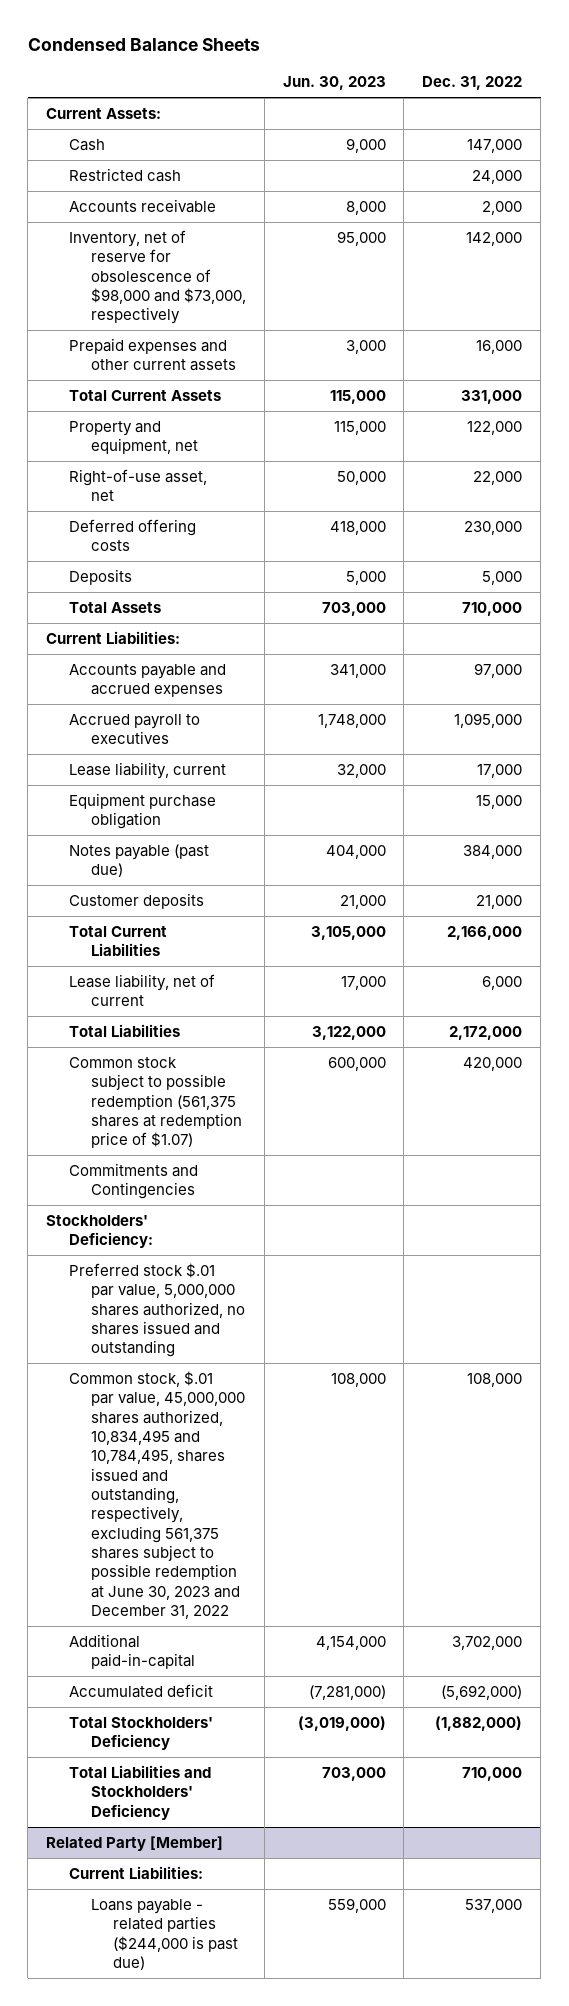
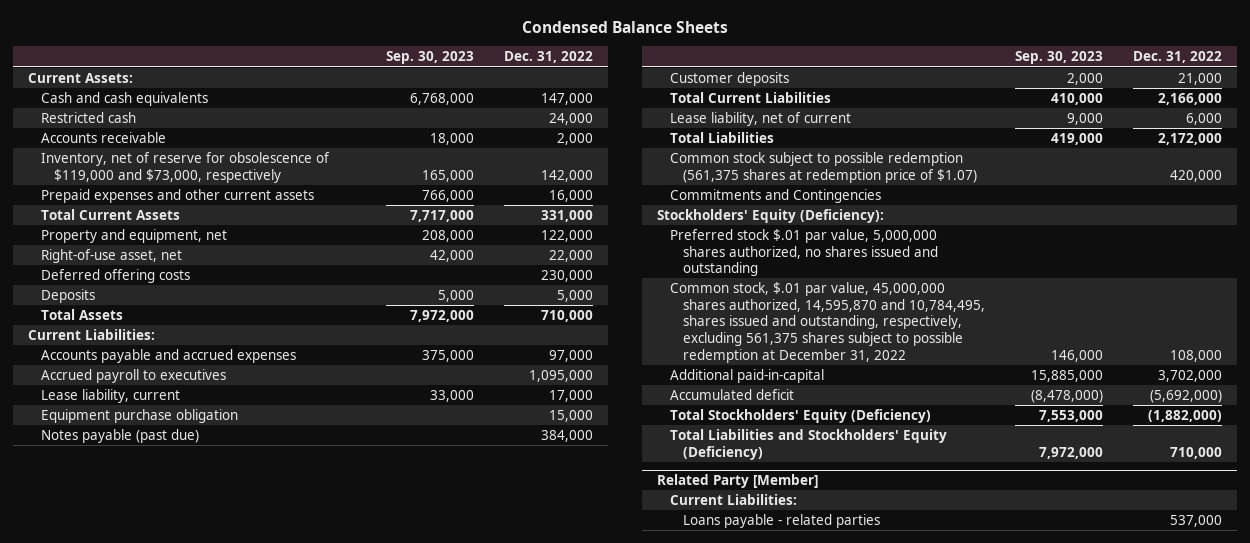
- | Jun. 30, 2023 | Dec. 31, 2022
+ | Sep. 30, 2023 | Dec. 31, 2022
- Cash | 9,000 | 147,000
+ Cash and cash equivalents | 6,768,000 | 147,000
- Inventory, net of reserve for obsolescence of $98,000 and $73,000, respectively | 95,000 | 142,000
+ Inventory, net of reserve for obsolescence of $119,000 and $73,000, respectively | 165,000 | 142,000
- Stockholders' Deficiency:
+ Stockholders' Equity (Deficiency):
- Common stock, $.01 par value, 45,000,000 shares authorized, 10,834,495 and 10,784,495, shares issued and outstanding, respectively, excluding 561,375 shares subject to possible redemption at June 30, 2023 and December 31, 2022 | 108,000 | 108,000
+ Common stock, $.01 par value, 45,000,000 shares authorized, 14,595,870 and 10,784,495, shares issued and outstanding, respectively, excluding 561,375 shares subject to possible redemption at December 31, 2022 | 146,000 | 108,000
- Total Stockholders' Deficiency | (3,019,000) | (1,882,000)
- Total Liabilities and Stockholders' Deficiency | 703,000 | 710,000
+ Total Stockholders' Equity (Deficiency) | 7,553,000 | (1,882,000)
+ Total Liabilities and Stockholders' Equity (Deficiency) | 7,972,000 | 710,000
@ Related Party [Member]
- Loans payable - related parties ($244,000 is past due) | 559,000 | 537,000
+ Loans payable - related parties | | 537,000

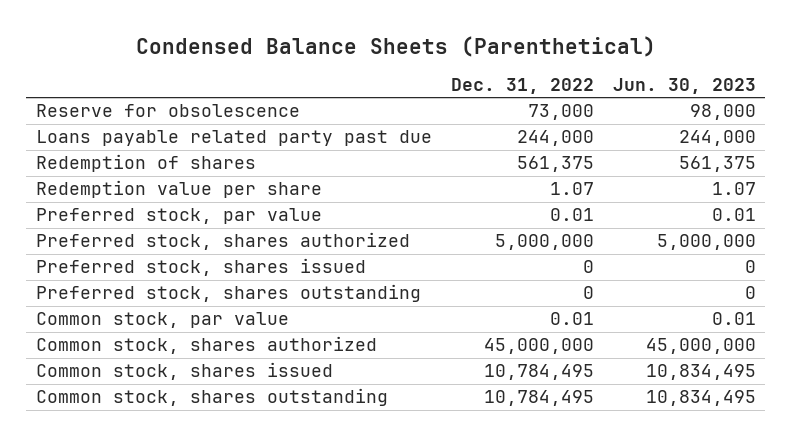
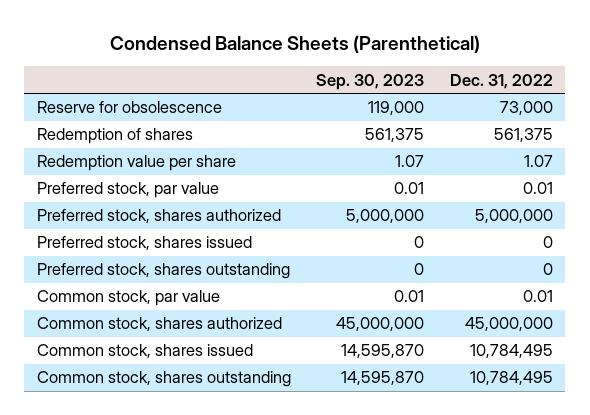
- | Dec. 31, 2022 | Jun. 30, 2023
+ | Sep. 30, 2023 | Dec. 31, 2022
- Loans payable related party past due | 244,000 | 244,000

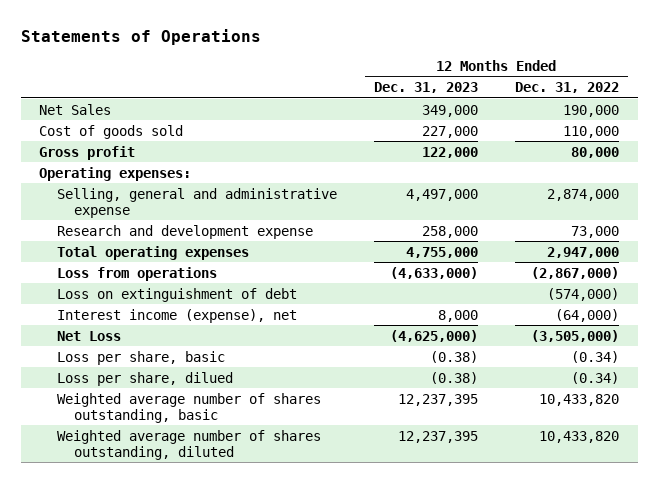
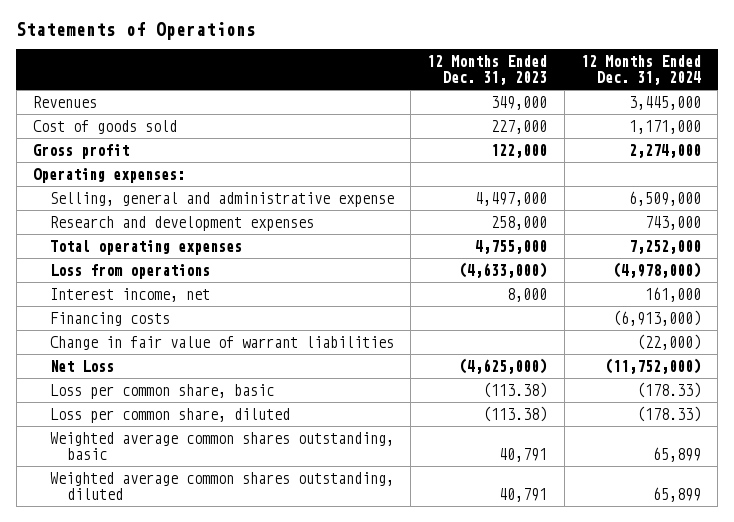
- | 12 Months Ended Dec. 31, 2023 | 12 Months Ended Dec. 31, 2022
+ | 12 Months Ended Dec. 31, 2023 | 12 Months Ended Dec. 31, 2024
- Net Sales | 349,000 | 190,000
+ Revenues | 349,000 | 3,445,000
- Research and development expense | 258,000 | 73,000
+ Research and development expenses | 258,000 | 743,000
- Loss on extinguishment of debt | | (574,000)
- Interest income (expense), net | 8,000 | (64,000)
+ Interest income, net | 8,000 | 161,000
+ Financing costs | | (6,913,000)
+ Change in fair value of warrant liabilities | | (22,000)
- Loss per share, basic | (0.38) | (0.34)
- Loss per share, dilued | (0.38) | (0.34)
- Weighted average number of shares outstanding, basic | 12,237,395 | 10,433,820
- Weighted average number of shares outstanding, diluted | 12,237,395 | 10,433,820
+ Loss per common share, basic | (113.38) | (178.33)
+ Loss per common share, diluted | (113.38) | (178.33)
+ Weighted average common shares outstanding, basic | 40,791 | 65,899
+ Weighted average common shares outstanding, diluted | 40,791 | 65,899

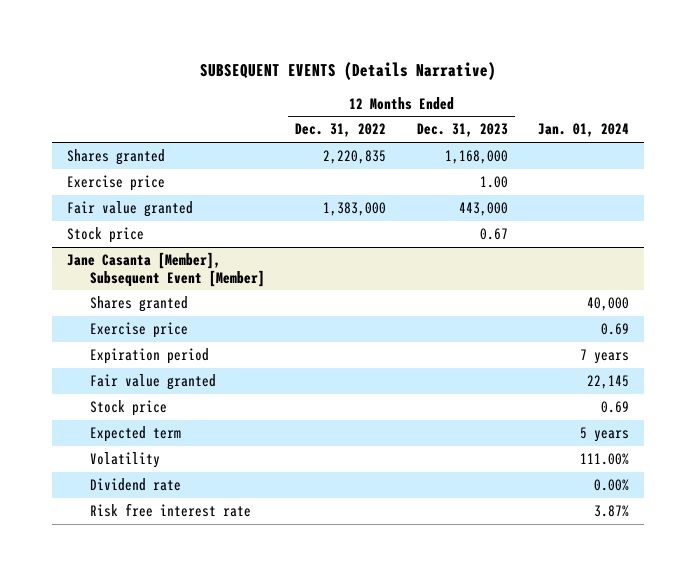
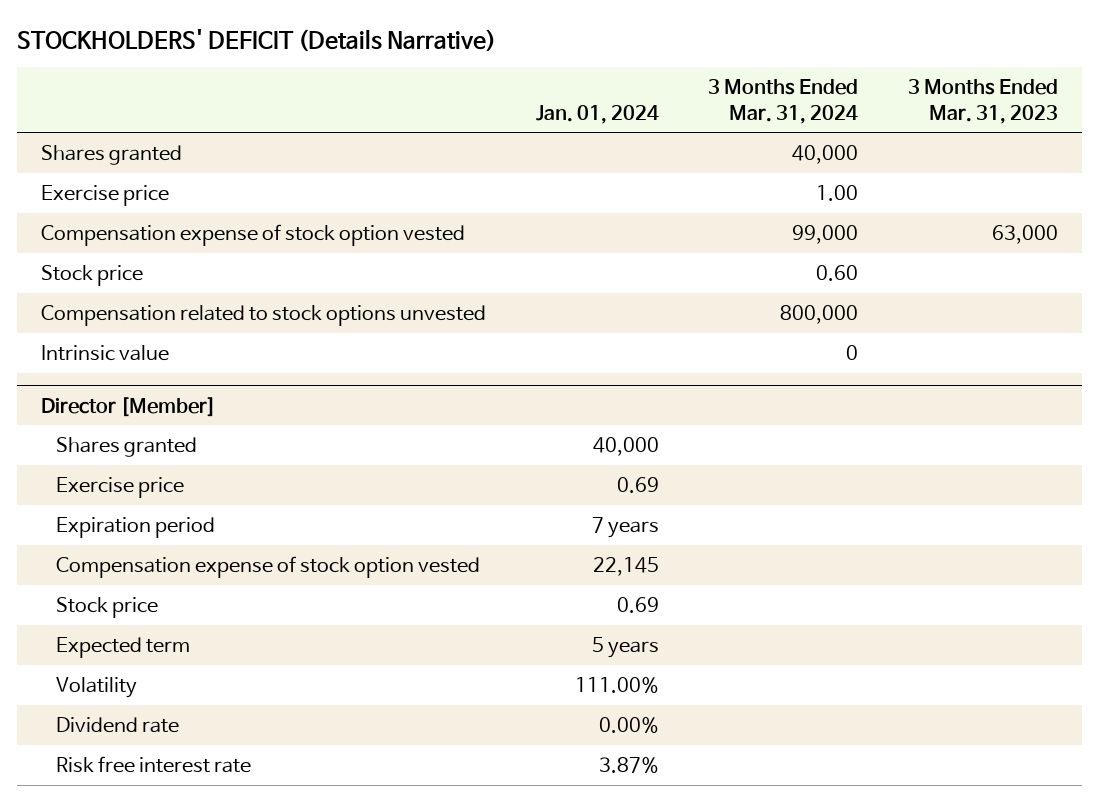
- SUBSEQUENT EVENTS (Details Narrative)
+ STOCKHOLDERS' DEFICIT (Details Narrative)
- | 12 Months Ended Dec. 31, 2022 | 12 Months Ended Dec. 31, 2023 | Jan. 01, 2024
+ | Jan. 01, 2024 | 3 Months Ended Mar. 31, 2024 | 3 Months Ended Mar. 31, 2023
- Fair value granted | 1,383,000 | 443,000 |
+ Compensation expense of stock option vested | | 99,000 | 63,000
- Jane Casanta [Member], Subsequent Event [Member]
+ Compensation related to stock options unvested | | 800,000 |
+ Intrinsic value | | 0 |
+ Director [Member]
- Fair value granted | | | 22,145
+ Compensation expense of stock option vested | 22,145 | |

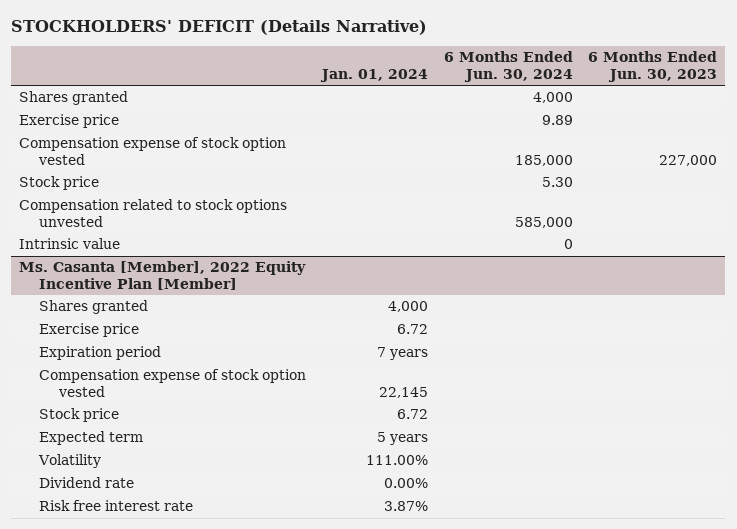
- | Jan. 01, 2024 | 3 Months Ended Mar. 31, 2024 | 3 Months Ended Mar. 31, 2023
+ | Jan. 01, 2024 | 6 Months Ended Jun. 30, 2024 | 6 Months Ended Jun. 30, 2023
- Director [Member]
- Shares granted | 40,000 | |
- Exercise price | 0.69 | |
+ Ms. Casanta [Member], 2022 Equity Incentive Plan [Member]
+ Shares granted | 4,000 | |
+ Exercise price | 6.72 | |
- Stock price | 0.69 | |
+ Stock price | 6.72 | |

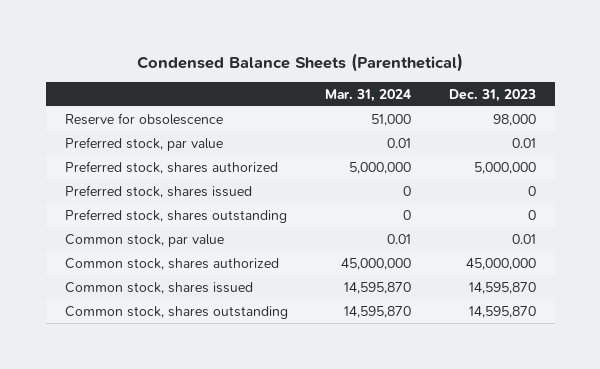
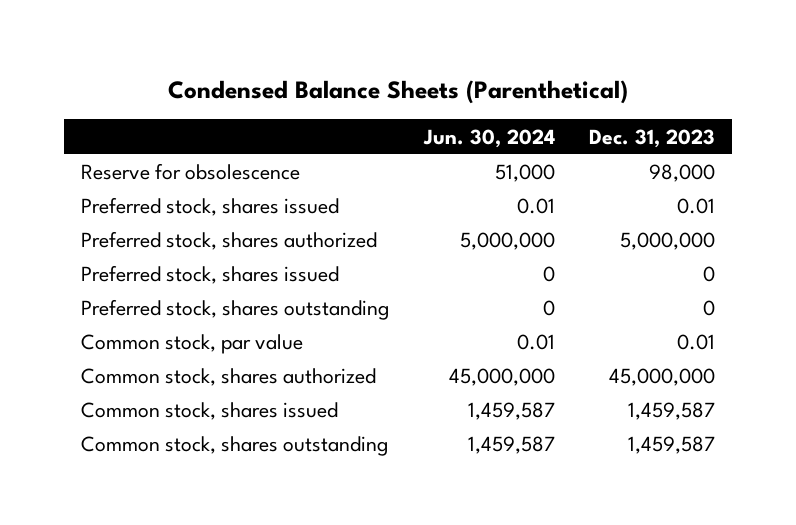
- | Mar. 31, 2024 | Dec. 31, 2023
+ | Jun. 30, 2024 | Dec. 31, 2023
- Preferred stock, par value | 0.01 | 0.01
+ Preferred stock, shares issued | 0.01 | 0.01
- Common stock, shares issued | 14,595,870 | 14,595,870
- Common stock, shares outstanding | 14,595,870 | 14,595,870
+ Common stock, shares issued | 1,459,587 | 1,459,587
+ Common stock, shares outstanding | 1,459,587 | 1,459,587

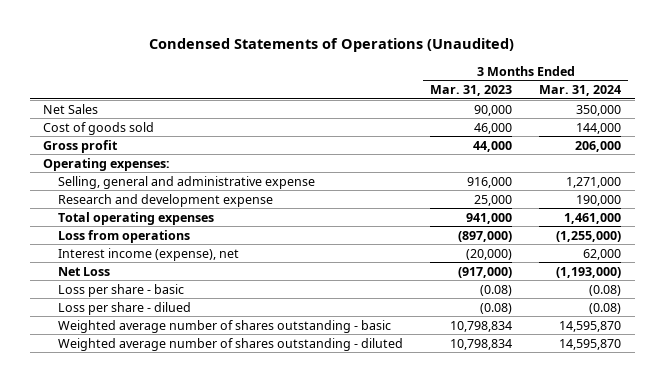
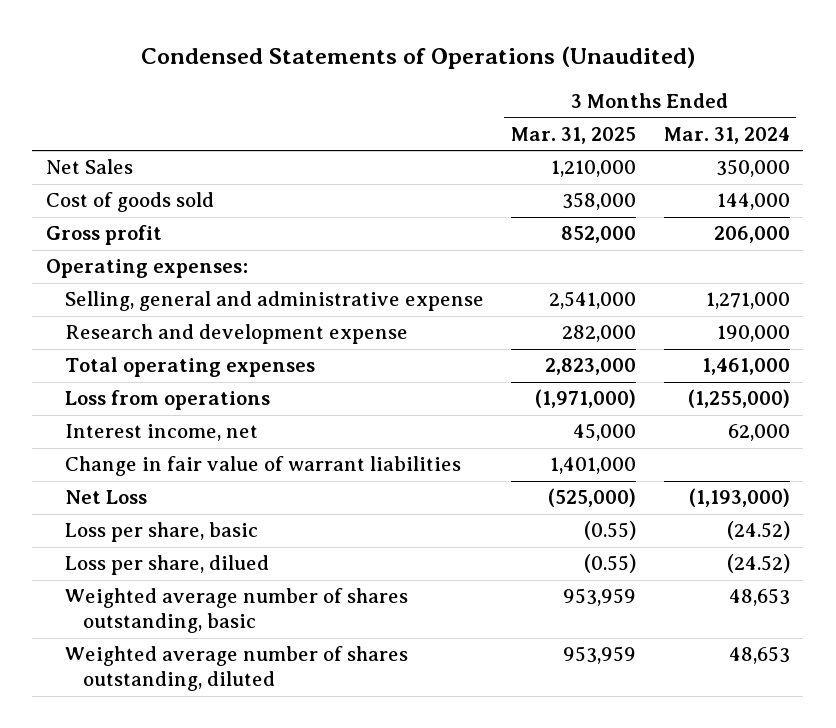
- | 3 Months Ended Mar. 31, 2023 | 3 Months Ended Mar. 31, 2024
+ | 3 Months Ended Mar. 31, 2025 | 3 Months Ended Mar. 31, 2024
- Interest income (expense), net | (20,000) | 62,000
+ Interest income, net | 45,000 | 62,000
+ Change in fair value of warrant liabilities | 1,401,000 |
- Loss per share - basic | (0.08) | (0.08)
- Loss per share - dilued | (0.08) | (0.08)
- Weighted average number of shares outstanding - basic | 10,798,834 | 14,595,870
- Weighted average number of shares outstanding - diluted | 10,798,834 | 14,595,870
+ Loss per share, basic | (0.55) | (24.52)
+ Loss per share, dilued | (0.55) | (24.52)
+ Weighted average number of shares outstanding, basic | 953,959 | 48,653
+ Weighted average number of shares outstanding, diluted | 953,959 | 48,653

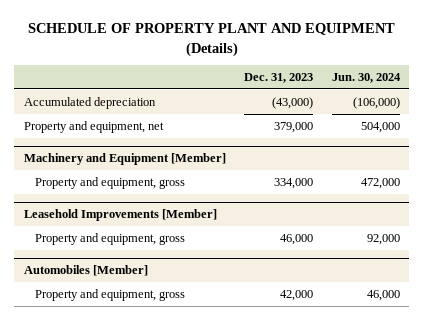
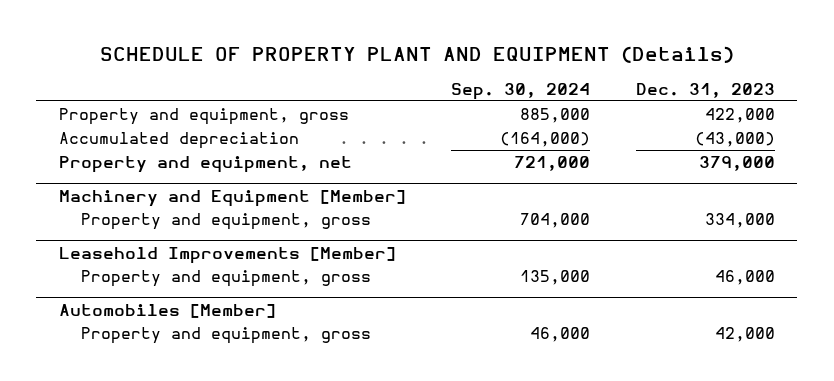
- | Dec. 31, 2023 | Jun. 30, 2024
+ | Sep. 30, 2024 | Dec. 31, 2023
+ Property and equipment, gross | 885,000 | 422,000

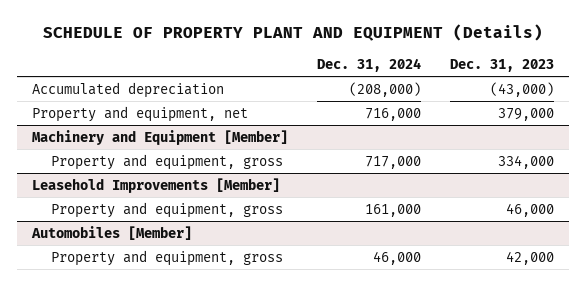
- | Sep. 30, 2024 | Dec. 31, 2023
+ | Dec. 31, 2024 | Dec. 31, 2023
- Property and equipment, gross | 885,000 | 422,000

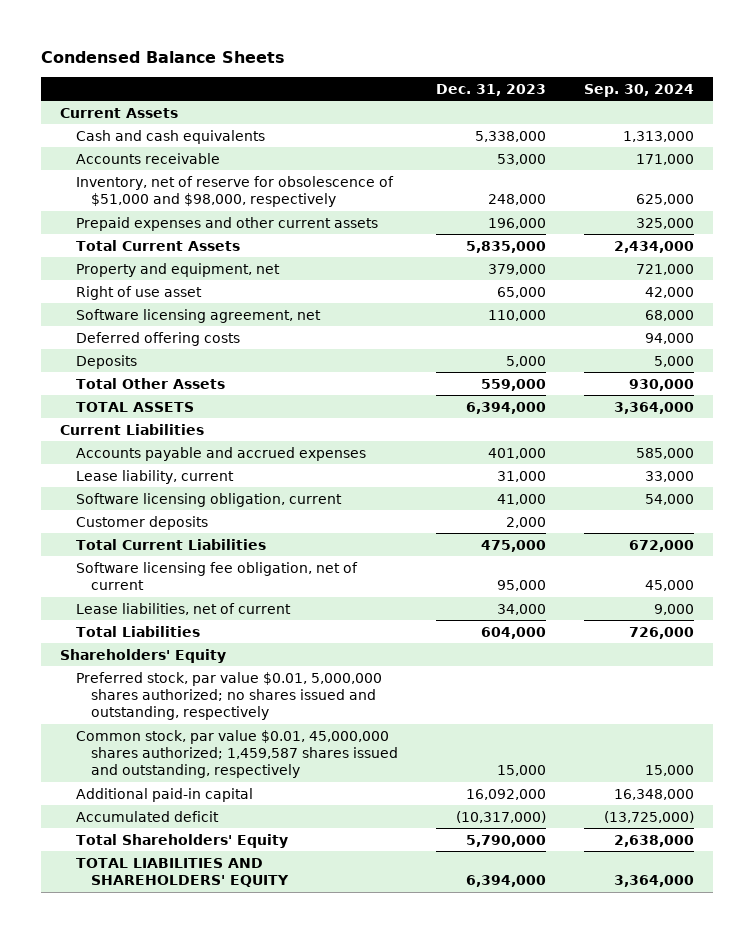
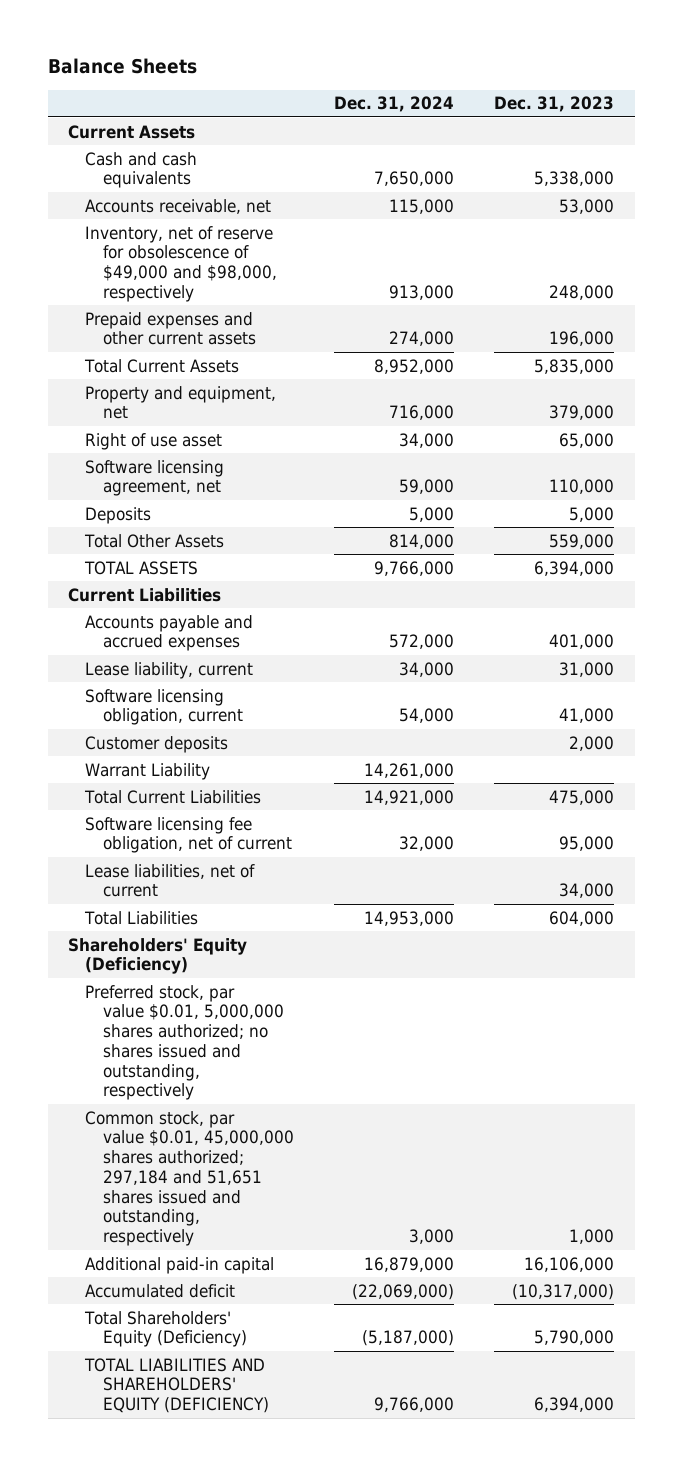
- Condensed Balance Sheets
+ Balance Sheets
- | Dec. 31, 2023 | Sep. 30, 2024
+ | Dec. 31, 2024 | Dec. 31, 2023
- Accounts receivable | 53,000 | 171,000
- Inventory, net of reserve for obsolescence of $51,000 and $98,000, respectively | 248,000 | 625,000
+ Accounts receivable, net | 115,000 | 53,000
+ Inventory, net of reserve for obsolescence of $49,000 and $98,000, respectively | 913,000 | 248,000
- Deferred offering costs | | 94,000
+ Warrant Liability | 14,261,000 |
- Shareholders' Equity
+ Shareholders' Equity (Deficiency)
- Common stock, par value $0.01, 45,000,000 shares authorized; 1,459,587 shares issued and outstanding, respectively | 15,000 | 15,000
- Additional paid-in capital | 16,092,000 | 16,348,000
+ Common stock, par value $0.01, 45,000,000 shares authorized; 297,184 and 51,651 shares issued and outstanding, respectively | 3,000 | 1,000
+ Additional paid-in capital | 16,879,000 | 16,106,000
- Total Shareholders' Equity | 5,790,000 | 2,638,000
- TOTAL LIABILITIES AND SHAREHOLDERS' EQUITY | 6,394,000 | 3,364,000
+ Total Shareholders' Equity (Deficiency) | (5,187,000) | 5,790,000
+ TOTAL LIABILITIES AND SHAREHOLDERS' EQUITY (DEFICIENCY) | 9,766,000 | 6,394,000

